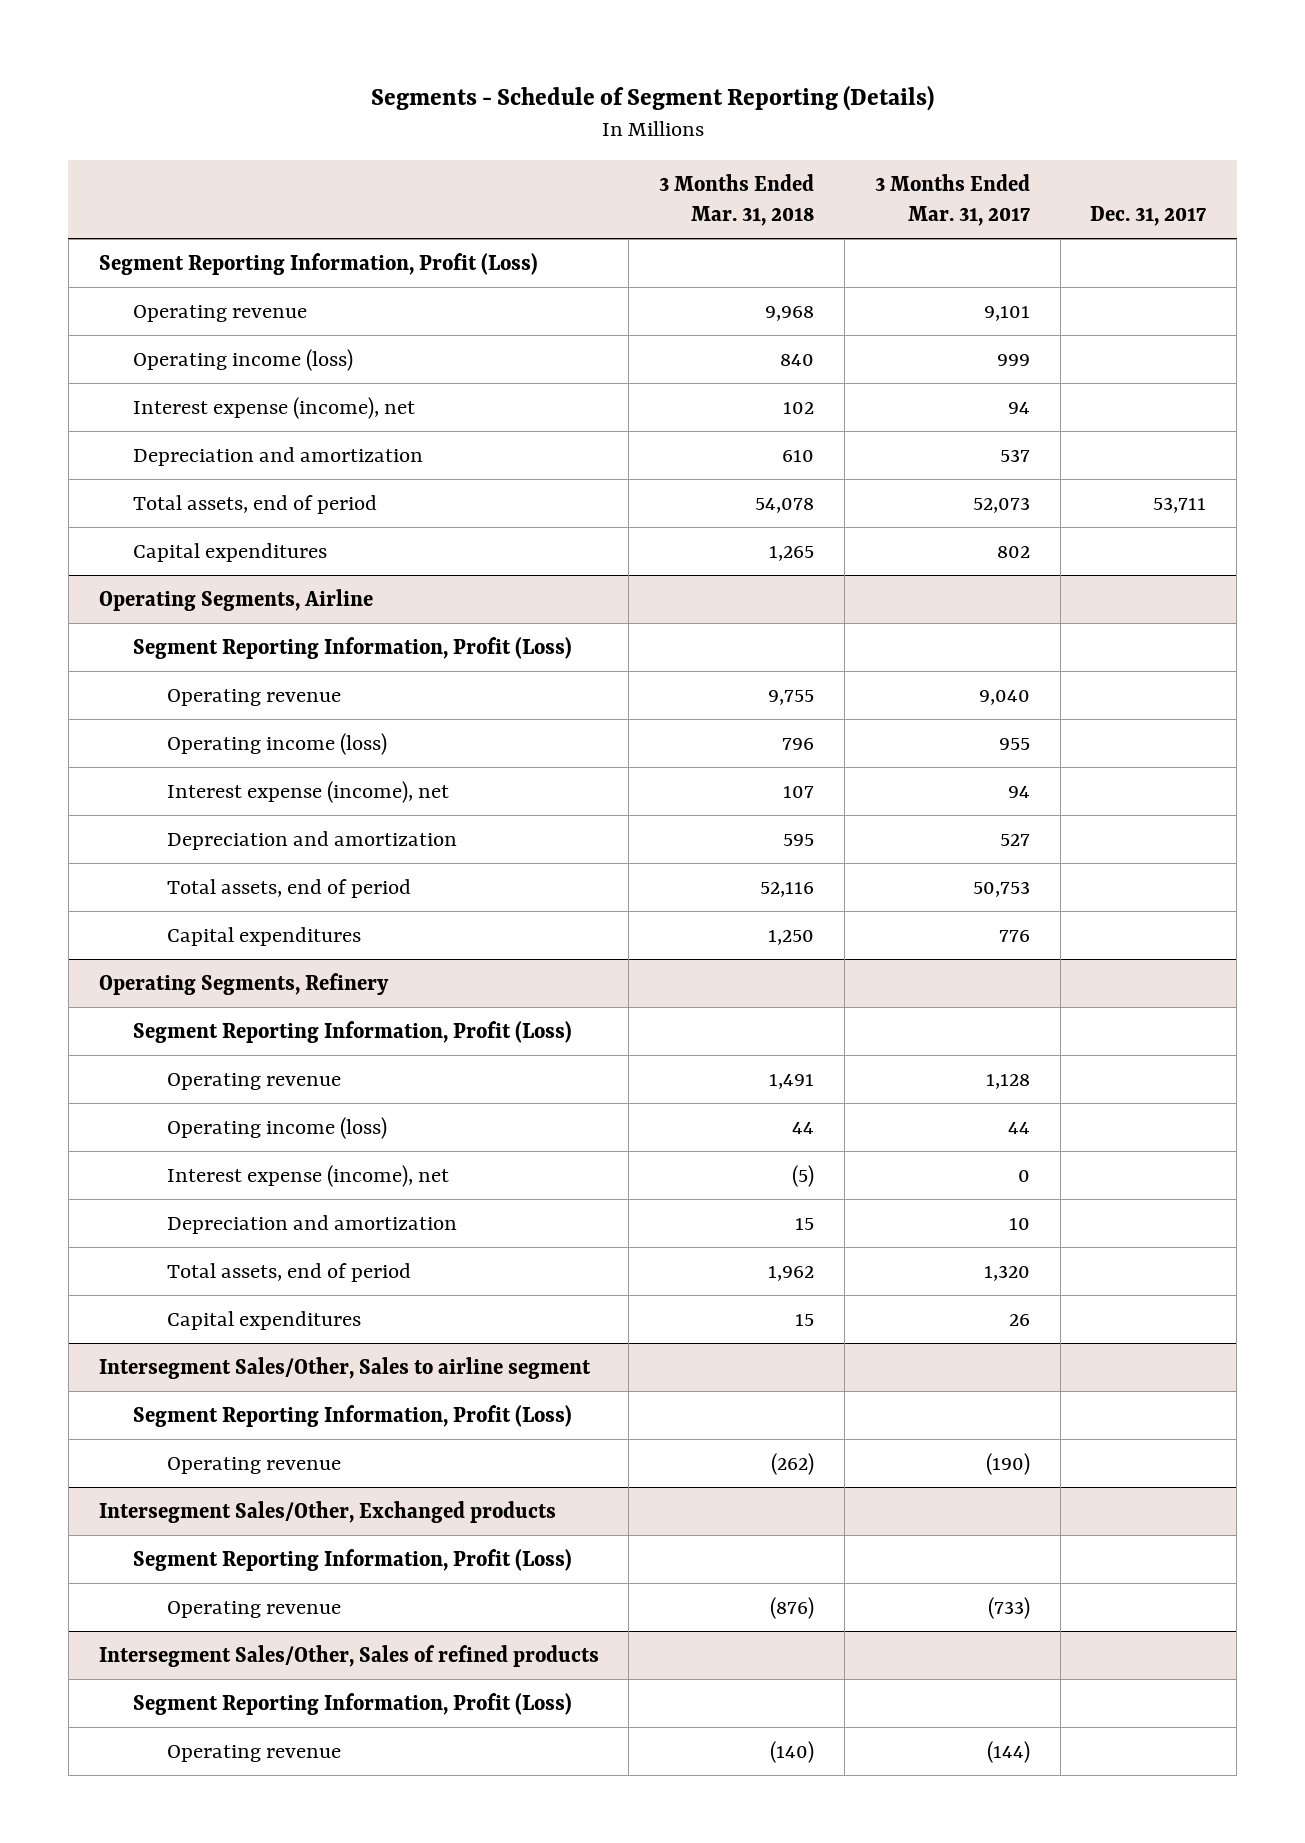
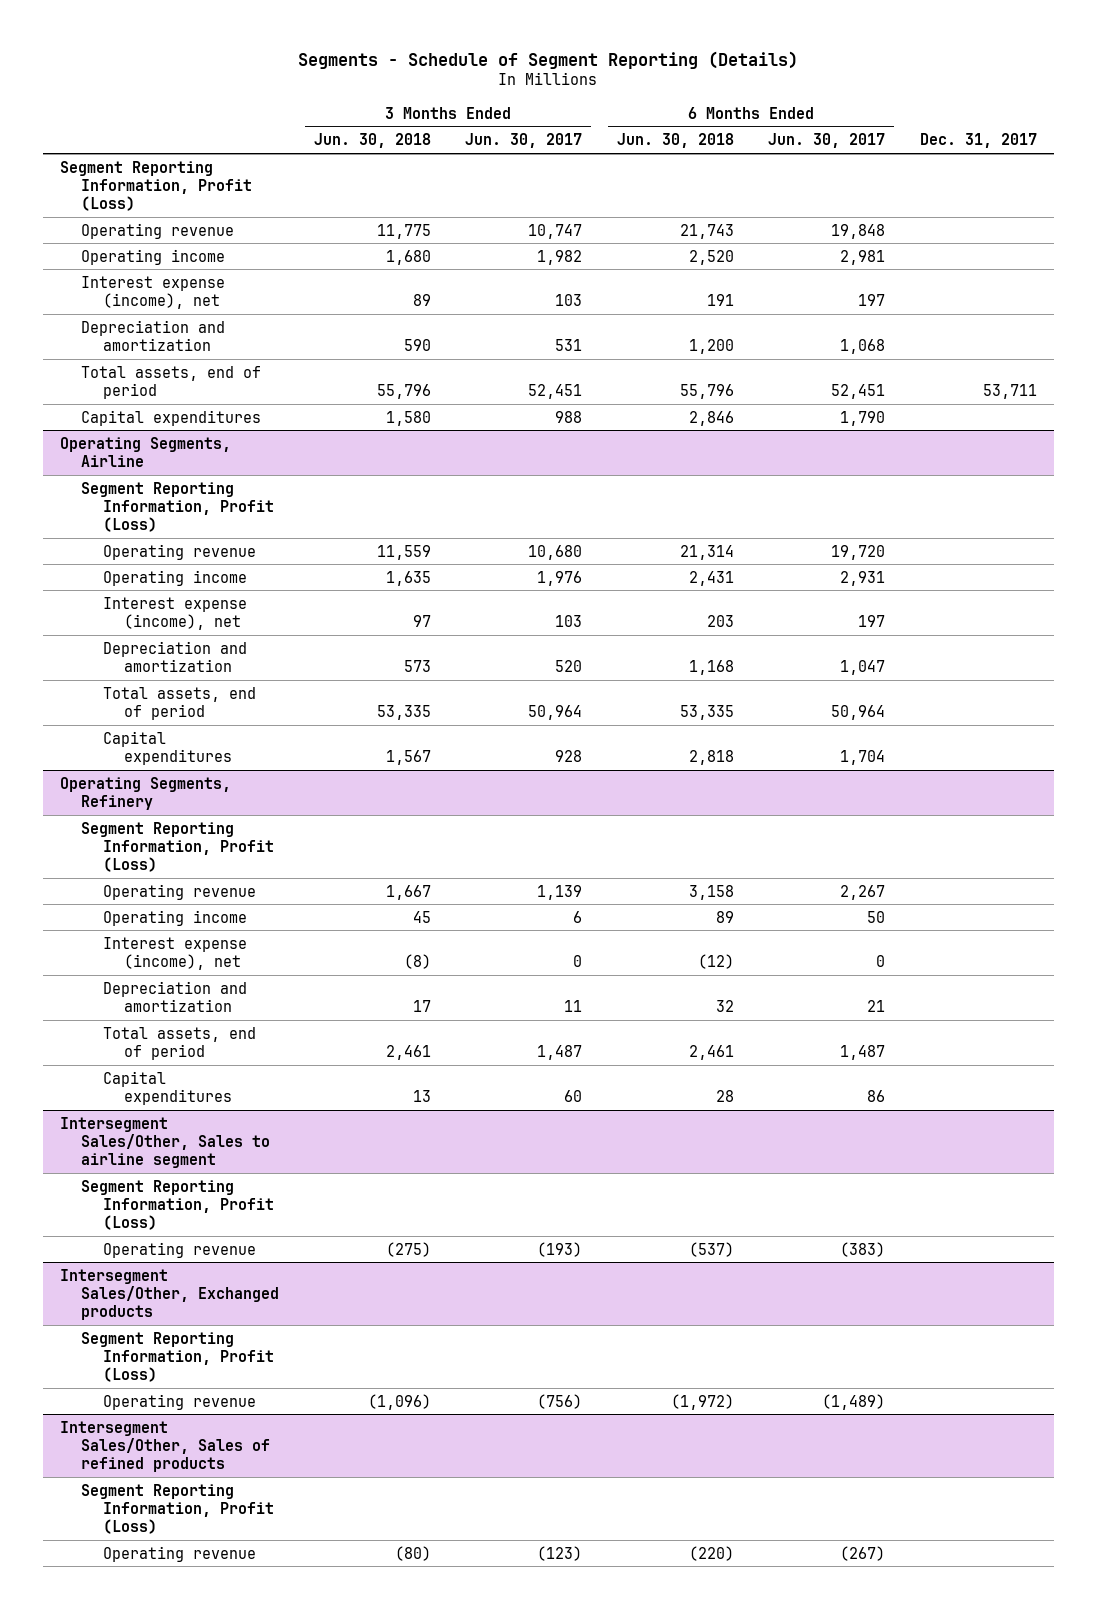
- | 3 Months Ended Mar. 31, 2018 | 3 Months Ended Mar. 31, 2017 | Dec. 31, 2017
+ | 3 Months Ended Jun. 30, 2018 | 3 Months Ended Jun. 30, 2017 | 6 Months Ended Jun. 30, 2018 | 6 Months Ended Jun. 30, 2017 | Dec. 31, 2017
- Operating income (loss) | 840 | 999 |
+ Operating income | 1,680 | 1,982 | 2,520 | 2,981 |
@ Operating Segments, Airline
- Operating income (loss) | 796 | 955 |
+ Operating income | 1,635 | 1,976 | 2,431 | 2,931 |
@ Operating Segments, Refinery
- Operating income (loss) | 44 | 44 |
+ Operating income | 45 | 6 | 89 | 50 |

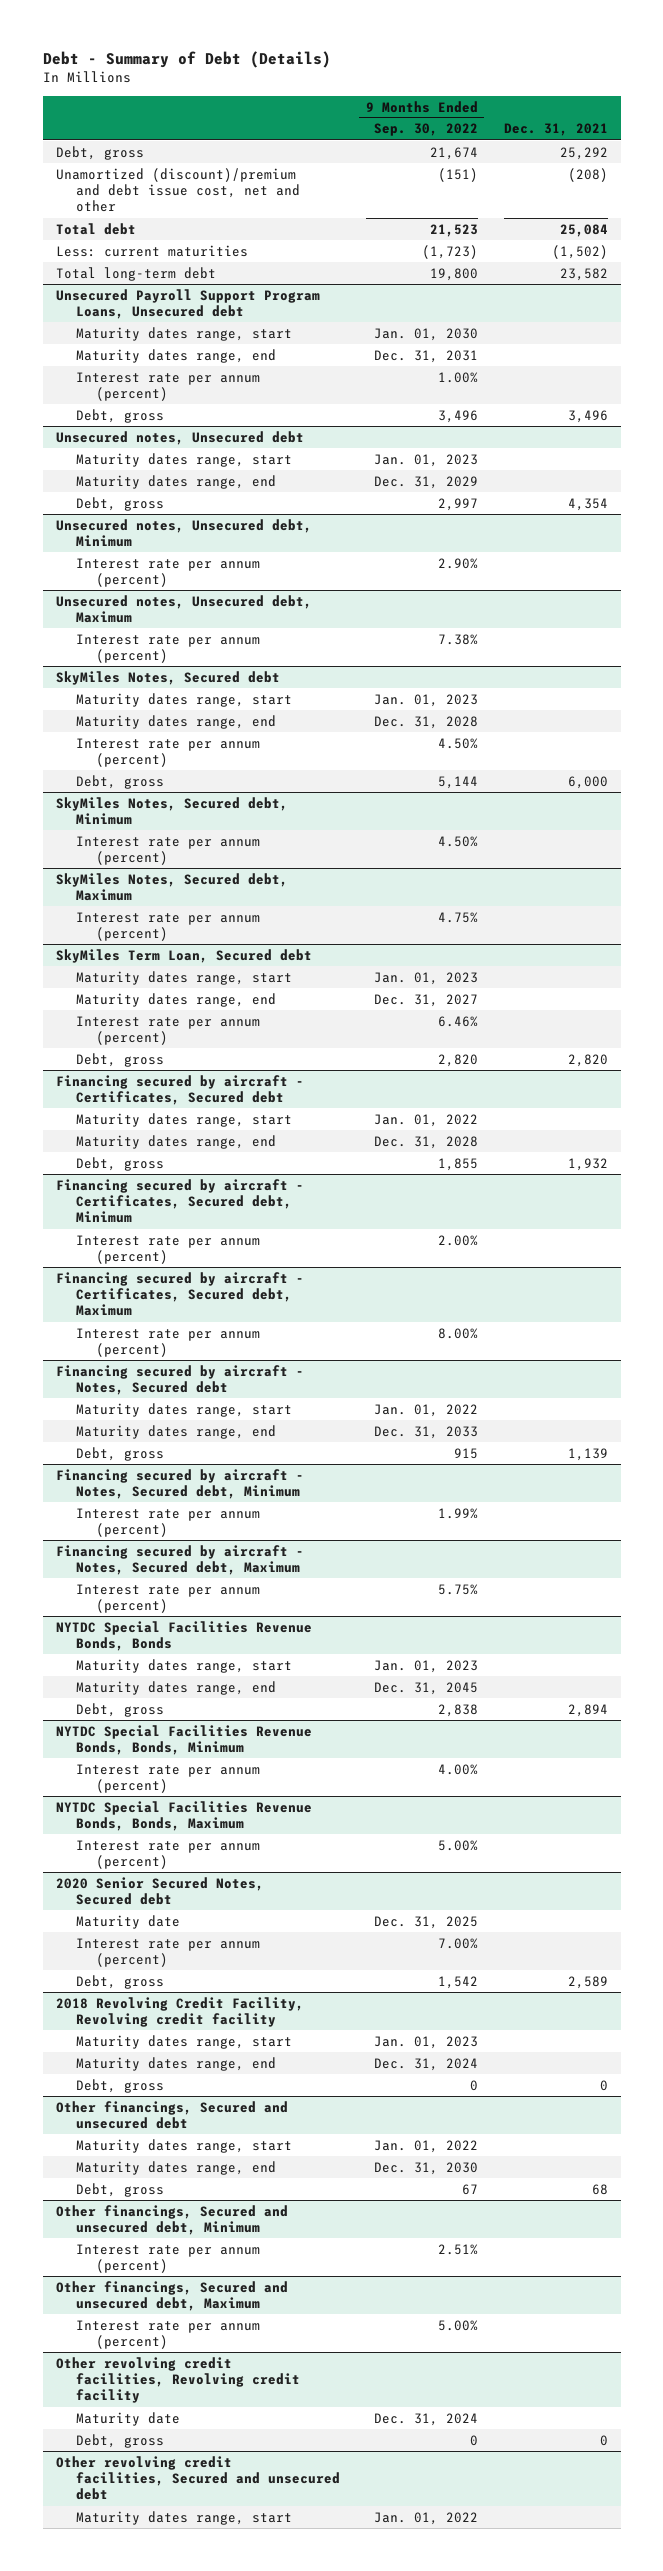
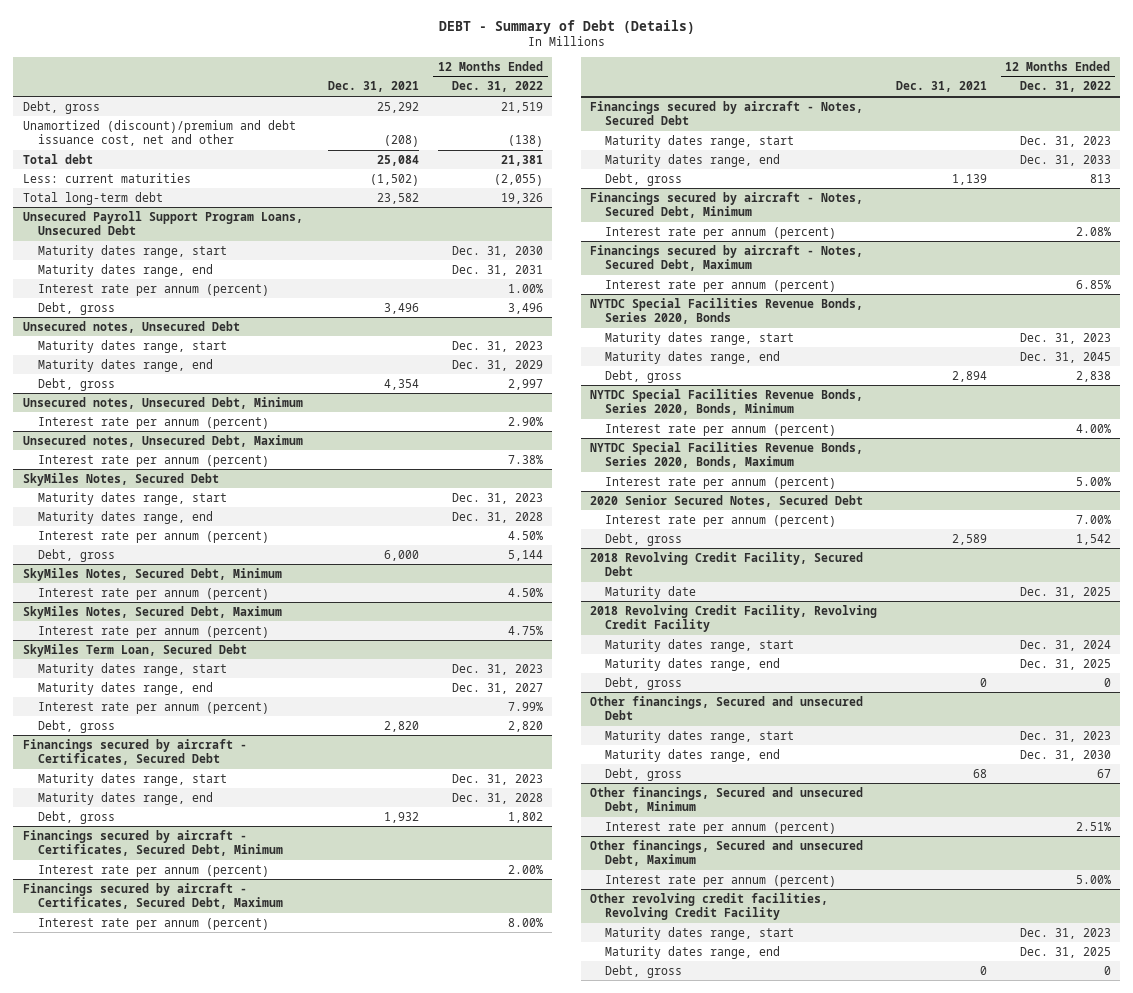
- Debt - Summary of Debt (Details)
+ DEBT - Summary of Debt (Details)
- | 9 Months Ended Sep. 30, 2022 | Dec. 31, 2021
+ | Dec. 31, 2021 | 12 Months Ended Dec. 31, 2022
- Unamortized (discount)/premium and debt issue cost, net and other | (151) | (208)
+ Unamortized (discount)/premium and debt issuance cost, net and other | (208) | (138)
- Unsecured Payroll Support Program Loans, Unsecured debt
+ Unsecured Payroll Support Program Loans, Unsecured Debt
- Unsecured notes, Unsecured debt
+ Unsecured notes, Unsecured Debt
- Unsecured notes, Unsecured debt, Minimum
+ Unsecured notes, Unsecured Debt, Minimum
- Unsecured notes, Unsecured debt, Maximum
+ Unsecured notes, Unsecured Debt, Maximum
- SkyMiles Notes, Secured debt
+ SkyMiles Notes, Secured Debt
- SkyMiles Notes, Secured debt, Minimum
+ SkyMiles Notes, Secured Debt, Minimum
- SkyMiles Notes, Secured debt, Maximum
+ SkyMiles Notes, Secured Debt, Maximum
- SkyMiles Term Loan, Secured debt
+ SkyMiles Term Loan, Secured Debt
- Financing secured by aircraft - Certificates, Secured debt
+ Financings secured by aircraft - Certificates, Secured Debt
- Financing secured by aircraft - Certificates, Secured debt, Minimum
+ Financings secured by aircraft - Certificates, Secured Debt, Minimum
- Financing secured by aircraft - Certificates, Secured debt, Maximum
+ Financings secured by aircraft - Certificates, Secured Debt, Maximum
- Financing secured by aircraft - Notes, Secured debt
+ Financings secured by aircraft - Notes, Secured Debt
- Financing secured by aircraft - Notes, Secured debt, Minimum
+ Financings secured by aircraft - Notes, Secured Debt, Minimum
- Financing secured by aircraft - Notes, Secured debt, Maximum
+ Financings secured by aircraft - Notes, Secured Debt, Maximum
- NYTDC Special Facilities Revenue Bonds, Bonds
+ NYTDC Special Facilities Revenue Bonds, Series 2020, Bonds
- NYTDC Special Facilities Revenue Bonds, Bonds, Minimum
+ NYTDC Special Facilities Revenue Bonds, Series 2020, Bonds, Minimum
- NYTDC Special Facilities Revenue Bonds, Bonds, Maximum
+ NYTDC Special Facilities Revenue Bonds, Series 2020, Bonds, Maximum
- 2020 Senior Secured Notes, Secured debt
- Maturity date | Dec. 31, 2025 |
+ 2020 Senior Secured Notes, Secured Debt
- 2018 Revolving Credit Facility, Revolving credit facility
+ 2018 Revolving Credit Facility, Secured Debt
+ Maturity date | | Dec. 31, 2025
+ 2018 Revolving Credit Facility, Revolving Credit Facility
- Other financings, Secured and unsecured debt
+ Other financings, Secured and unsecured Debt
- Other financings, Secured and unsecured debt, Minimum
+ Other financings, Secured and unsecured Debt, Minimum
- Other financings, Secured and unsecured debt, Maximum
+ Other financings, Secured and unsecured Debt, Maximum
- Other revolving credit facilities, Revolving credit facility
- Maturity date | Dec. 31, 2024 |
+ Other revolving credit facilities, Revolving Credit Facility
+ Maturity dates range, start | | Dec. 31, 2023
+ Maturity dates range, end | | Dec. 31, 2025
- Other revolving credit facilities, Secured and unsecured debt
- Maturity dates range, start | Jan. 01, 2022 |

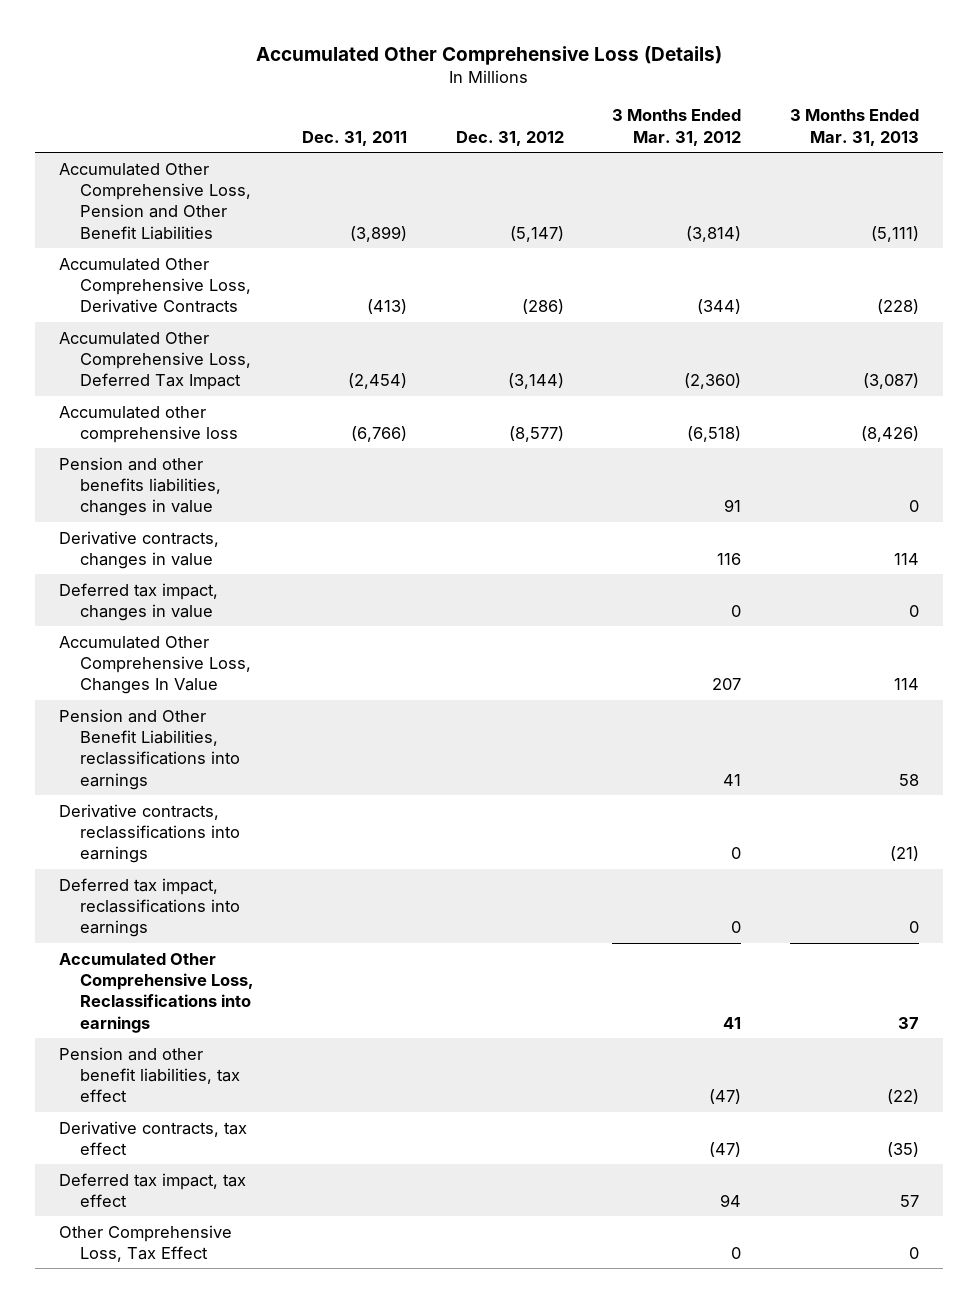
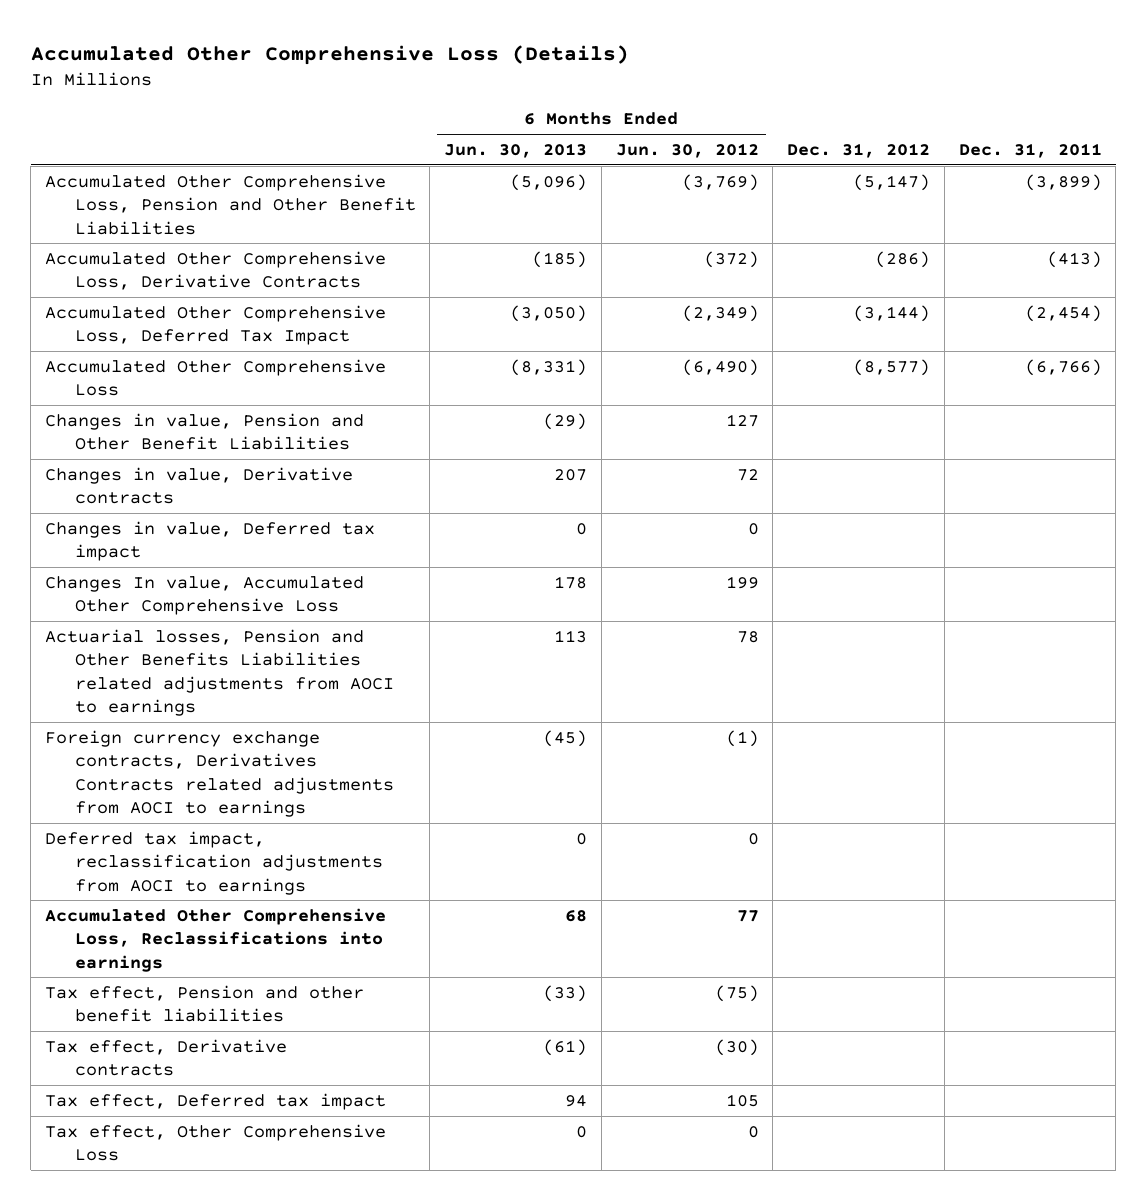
- | Dec. 31, 2011 | Dec. 31, 2012 | 3 Months Ended Mar. 31, 2012 | 3 Months Ended Mar. 31, 2013
+ | 6 Months Ended Jun. 30, 2013 | 6 Months Ended Jun. 30, 2012 | Dec. 31, 2012 | Dec. 31, 2011
- Accumulated other comprehensive loss | (6,766) | (8,577) | (6,518) | (8,426)
- Pension and other benefits liabilities, changes in value | | | 91 | 0
- Derivative contracts, changes in value | | | 116 | 114
- Deferred tax impact, changes in value | | | 0 | 0
- Accumulated Other Comprehensive Loss, Changes In Value | | | 207 | 114
- Pension and Other Benefit Liabilities, reclassifications into earnings | | | 41 | 58
- Derivative contracts, reclassifications into earnings | | | 0 | (21)
- Deferred tax impact, reclassifications into earnings | | | 0 | 0
+ Accumulated Other Comprehensive Loss | (8,331) | (6,490) | (8,577) | (6,766)
+ Changes in value, Pension and Other Benefit Liabilities | (29) | 127 | |
+ Changes in value, Derivative contracts | 207 | 72 | |
+ Changes in value, Deferred tax impact | 0 | 0 | |
+ Changes In value, Accumulated Other Comprehensive Loss | 178 | 199 | |
+ Actuarial losses, Pension and Other Benefits Liabilities related adjustments from AOCI to earnings | 113 | 78 | |
+ Foreign currency exchange contracts, Derivatives Contracts related adjustments from AOCI to earnings | (45) | (1) | |
+ Deferred tax impact, reclassification adjustments from AOCI to earnings | 0 | 0 | |
- Pension and other benefit liabilities, tax effect | | | (47) | (22)
- Derivative contracts, tax effect | | | (47) | (35)
- Deferred tax impact, tax effect | | | 94 | 57
- Other Comprehensive Loss, Tax Effect | | | 0 | 0
+ Tax effect, Pension and other benefit liabilities | (33) | (75) | |
+ Tax effect, Derivative contracts | (61) | (30) | |
+ Tax effect, Deferred tax impact | 94 | 105 | |
+ Tax effect, Other Comprehensive Loss | 0 | 0 | |

